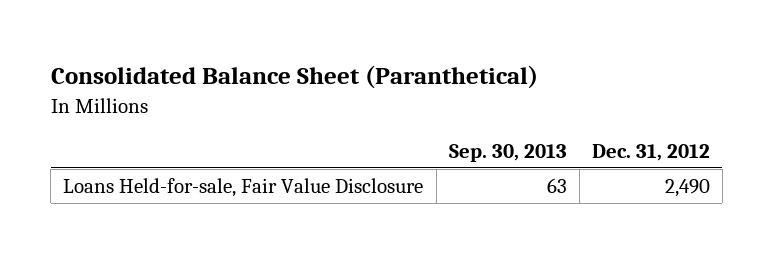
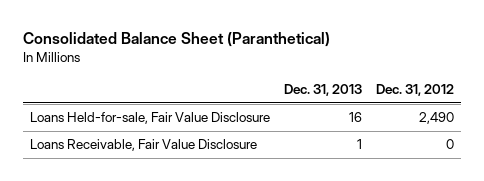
- | Sep. 30, 2013 | Dec. 31, 2012
+ | Dec. 31, 2013 | Dec. 31, 2012
+ Loans Receivable, Fair Value Disclosure | 1 | 0

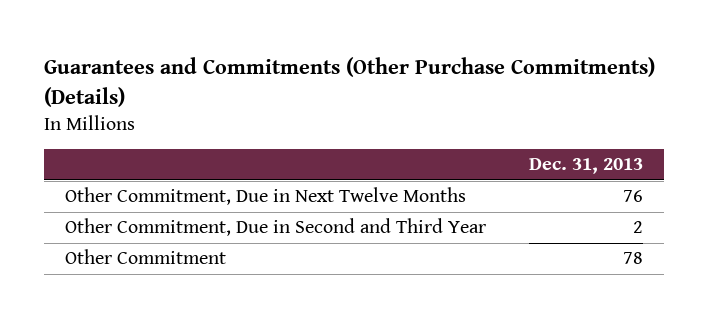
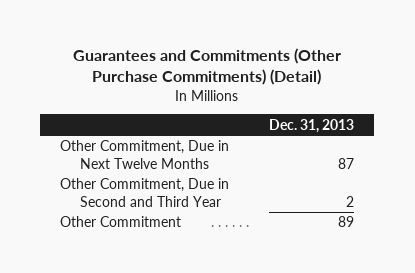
- Guarantees and Commitments (Other Purchase Commitments) (Details)
+ Guarantees and Commitments (Other Purchase Commitments) (Detail)
- Other Commitment, Due in Next Twelve Months | 76
+ Other Commitment, Due in Next Twelve Months | 87
- Other Commitment | 78
+ Other Commitment | 89

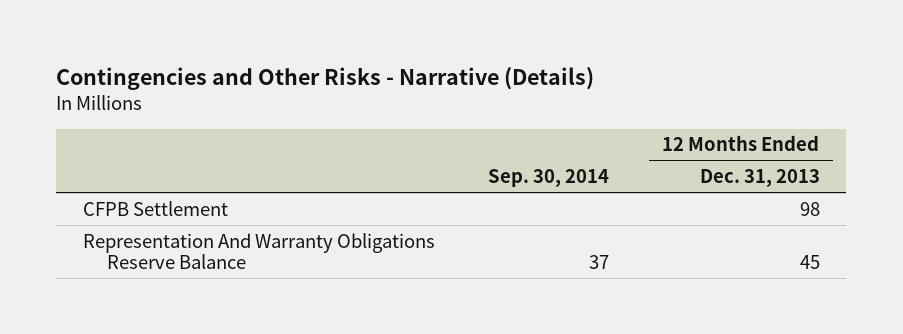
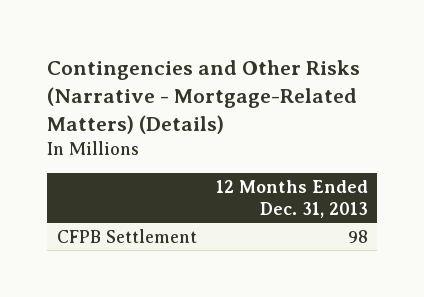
- Contingencies and Other Risks - Narrative (Details)
+ Contingencies and Other Risks (Narrative - Mortgage-Related Matters) (Details)
- | Sep. 30, 2014 | 12 Months Ended Dec. 31, 2013
+ | 12 Months Ended Dec. 31, 2013
- Representation And Warranty Obligations Reserve Balance | 37 | 45

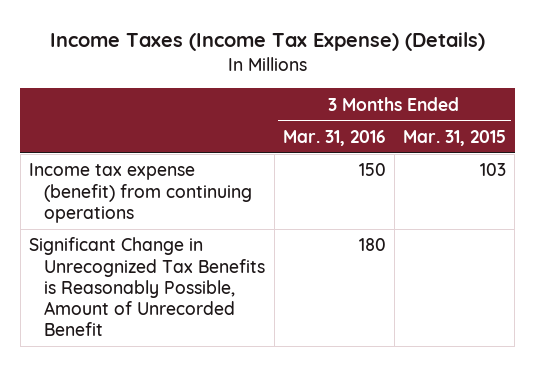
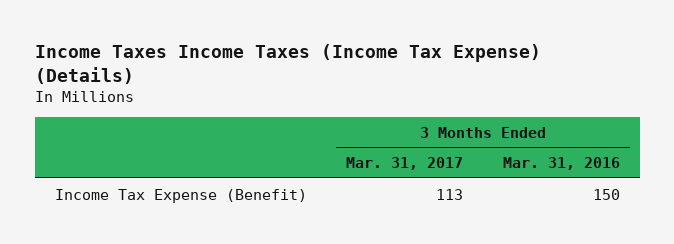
- Income Taxes (Income Tax Expense) (Details)
+ Income Taxes Income Taxes (Income Tax Expense) (Details)
- | 3 Months Ended Mar. 31, 2016 | 3 Months Ended Mar. 31, 2015
+ | 3 Months Ended Mar. 31, 2017 | 3 Months Ended Mar. 31, 2016
- Income tax expense (benefit) from continuing operations | 150 | 103
- Significant Change in Unrecognized Tax Benefits is Reasonably Possible, Amount of Unrecorded Benefit | 180 |
+ Income Tax Expense (Benefit) | 113 | 150

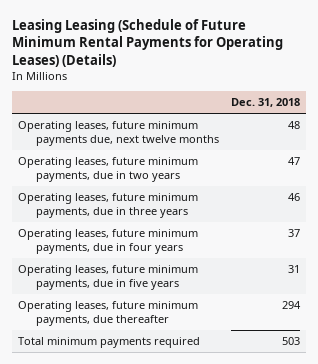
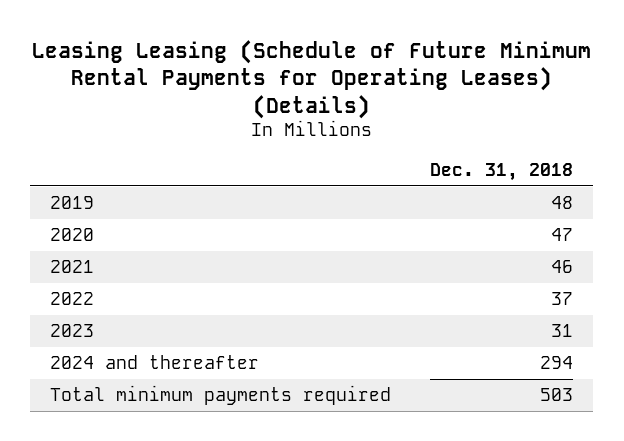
- Operating leases, future minimum payments due, next twelve months | 48
- Operating leases, future minimum payments, due in two years | 47
- Operating leases, future minimum payments, due in three years | 46
- Operating leases, future minimum payments, due in four years | 37
- Operating leases, future minimum payments, due in five years | 31
- Operating leases, future minimum payments, due thereafter | 294
+ 2019 | 48
+ 2020 | 47
+ 2021 | 46
+ 2022 | 37
+ 2023 | 31
+ 2024 and thereafter | 294

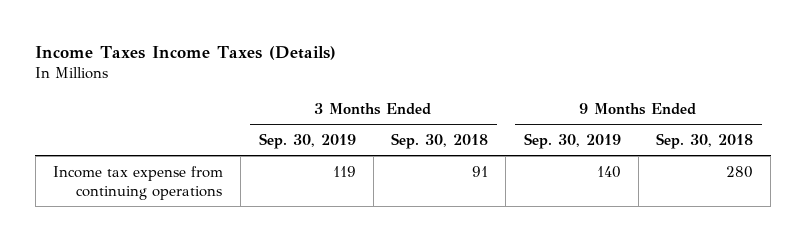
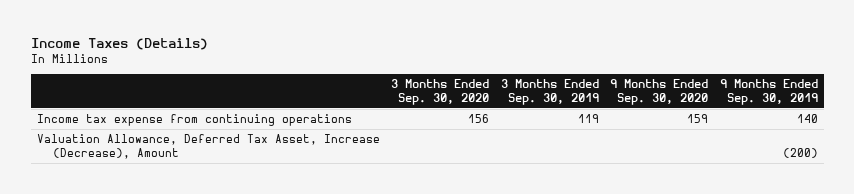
- Income Taxes Income Taxes (Details)
+ Income Taxes (Details)
- | 3 Months Ended Sep. 30, 2019 | 3 Months Ended Sep. 30, 2018 | 9 Months Ended Sep. 30, 2019 | 9 Months Ended Sep. 30, 2018
+ | 3 Months Ended Sep. 30, 2020 | 3 Months Ended Sep. 30, 2019 | 9 Months Ended Sep. 30, 2020 | 9 Months Ended Sep. 30, 2019
+ Valuation Allowance, Deferred Tax Asset, Increase (Decrease), Amount | | | | (200)

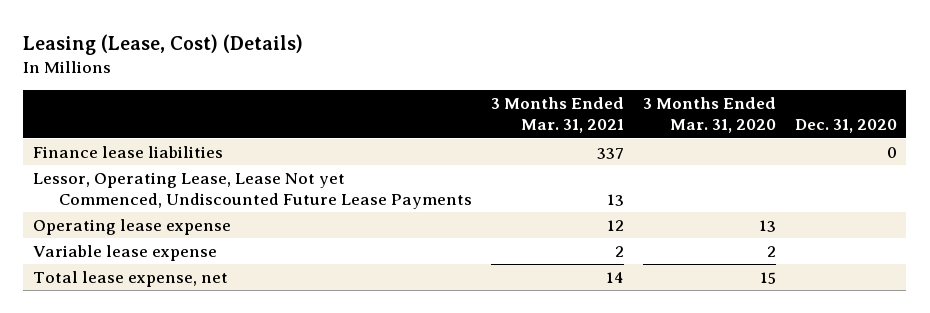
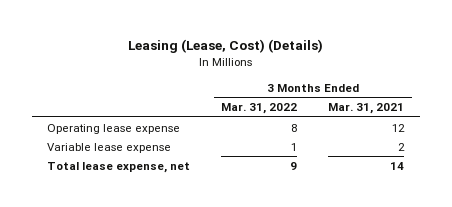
- | 3 Months Ended Mar. 31, 2021 | 3 Months Ended Mar. 31, 2020 | Dec. 31, 2020
+ | 3 Months Ended Mar. 31, 2022 | 3 Months Ended Mar. 31, 2021
- Finance lease liabilities | 337 | | 0
- Lessor, Operating Lease, Lease Not yet Commenced, Undiscounted Future Lease Payments | 13 | |

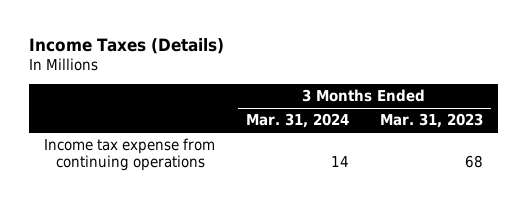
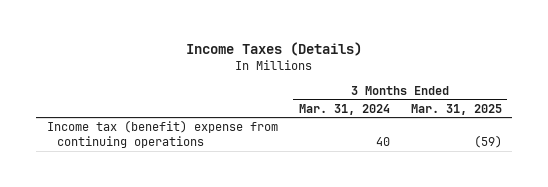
- | 3 Months Ended Mar. 31, 2024 | 3 Months Ended Mar. 31, 2023
+ | 3 Months Ended Mar. 31, 2024 | 3 Months Ended Mar. 31, 2025
- Income tax expense from continuing operations | 14 | 68
+ Income tax (benefit) expense from continuing operations | 40 | (59)

